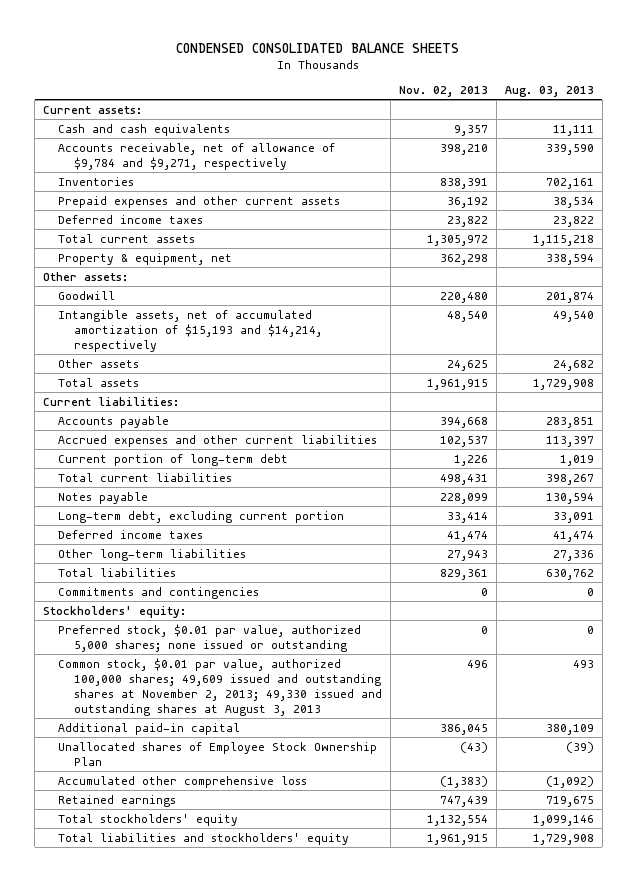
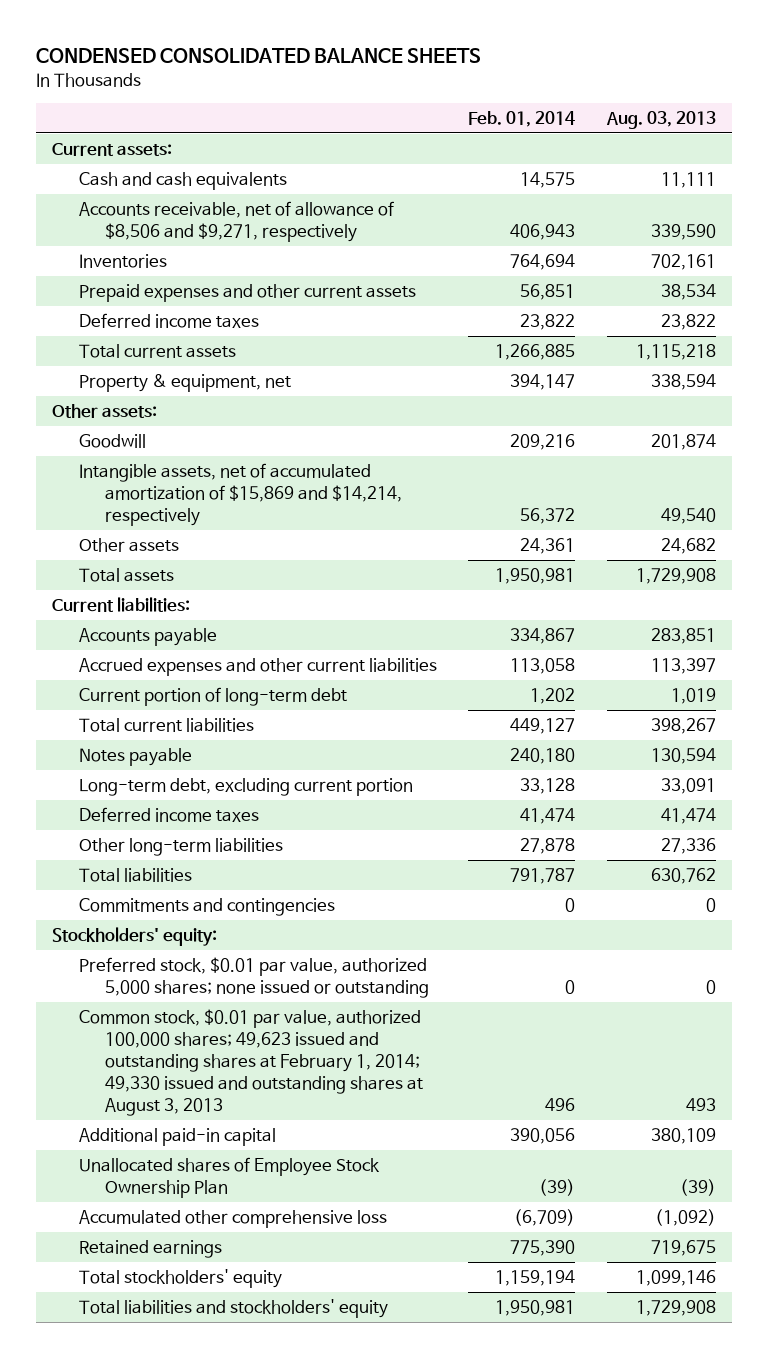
- | Nov. 02, 2013 | Aug. 03, 2013
+ | Feb. 01, 2014 | Aug. 03, 2013
- Accounts receivable, net of allowance of $9,784 and $9,271, respectively | 398,210 | 339,590
+ Accounts receivable, net of allowance of $8,506 and $9,271, respectively | 406,943 | 339,590
- Intangible assets, net of accumulated amortization of $15,193 and $14,214, respectively | 48,540 | 49,540
+ Intangible assets, net of accumulated amortization of $15,869 and $14,214, respectively | 56,372 | 49,540
- Common stock, $0.01 par value, authorized 100,000 shares; 49,609 issued and outstanding shares at November 2, 2013; 49,330 issued and outstanding shares at August 3, 2013 | 496 | 493
+ Common stock, $0.01 par value, authorized 100,000 shares; 49,623 issued and outstanding shares at February 1, 2014; 49,330 issued and outstanding shares at August 3, 2013 | 496 | 493

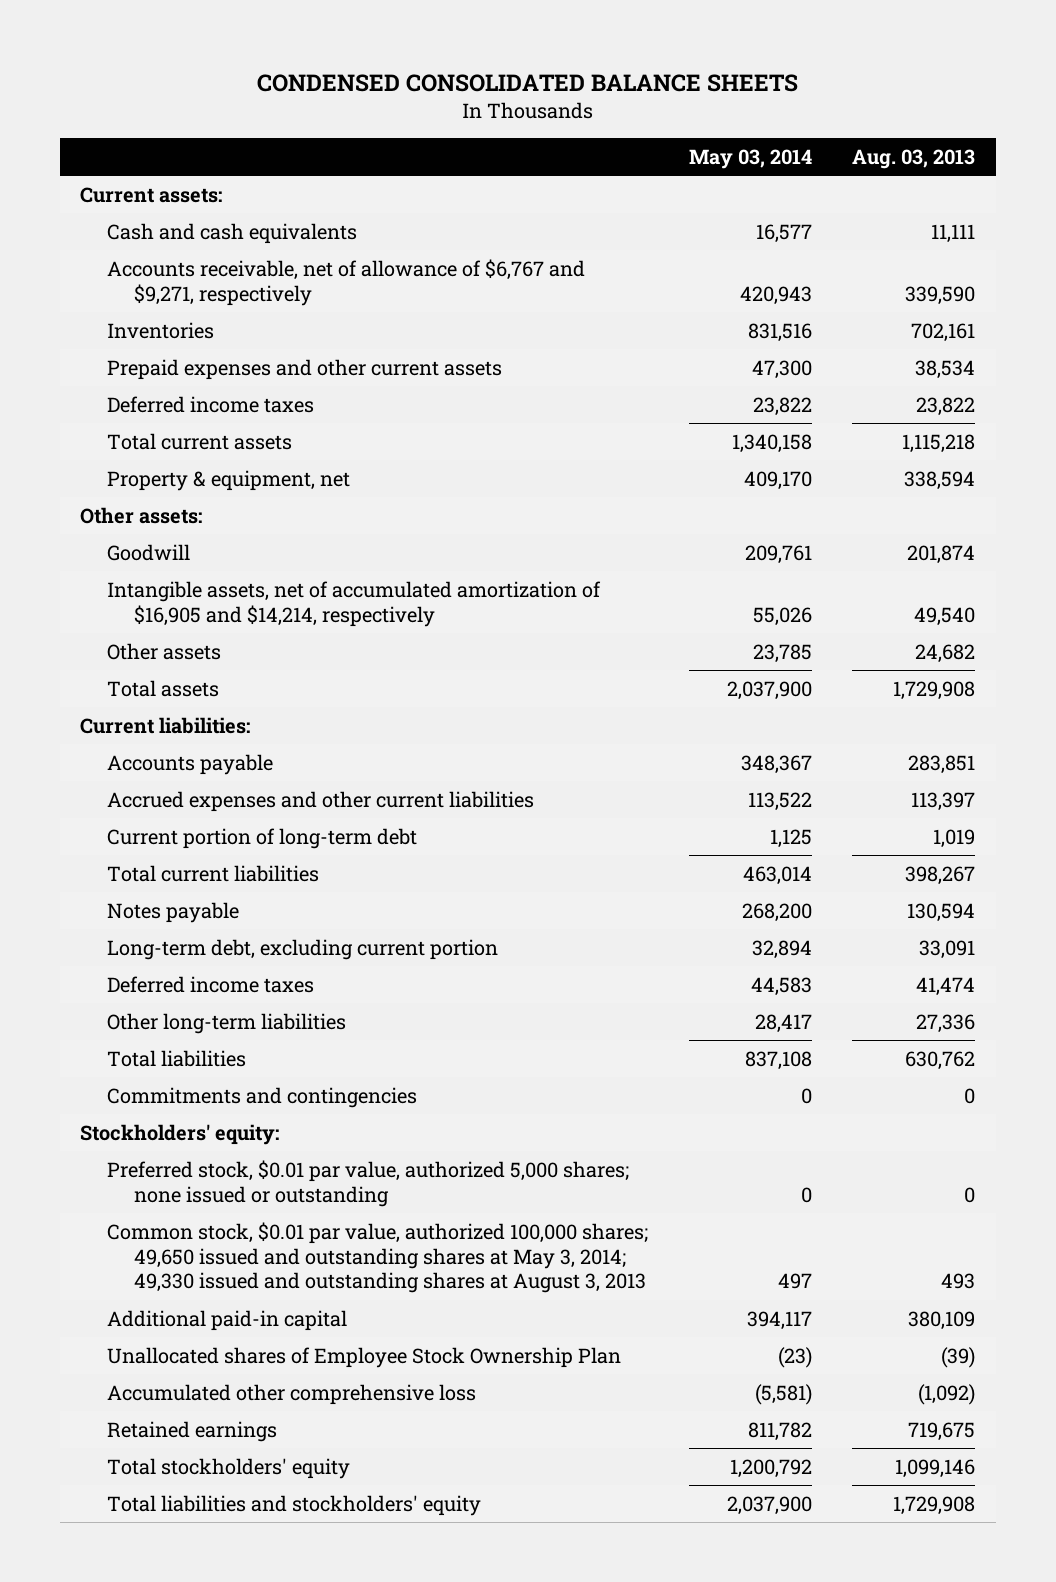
- | Feb. 01, 2014 | Aug. 03, 2013
+ | May 03, 2014 | Aug. 03, 2013
- Accounts receivable, net of allowance of $8,506 and $9,271, respectively | 406,943 | 339,590
+ Accounts receivable, net of allowance of $6,767 and $9,271, respectively | 420,943 | 339,590
- Intangible assets, net of accumulated amortization of $15,869 and $14,214, respectively | 56,372 | 49,540
+ Intangible assets, net of accumulated amortization of $16,905 and $14,214, respectively | 55,026 | 49,540
- Common stock, $0.01 par value, authorized 100,000 shares; 49,623 issued and outstanding shares at February 1, 2014; 49,330 issued and outstanding shares at August 3, 2013 | 496 | 493
+ Common stock, $0.01 par value, authorized 100,000 shares; 49,650 issued and outstanding shares at May 3, 2014; 49,330 issued and outstanding shares at August 3, 2013 | 497 | 493

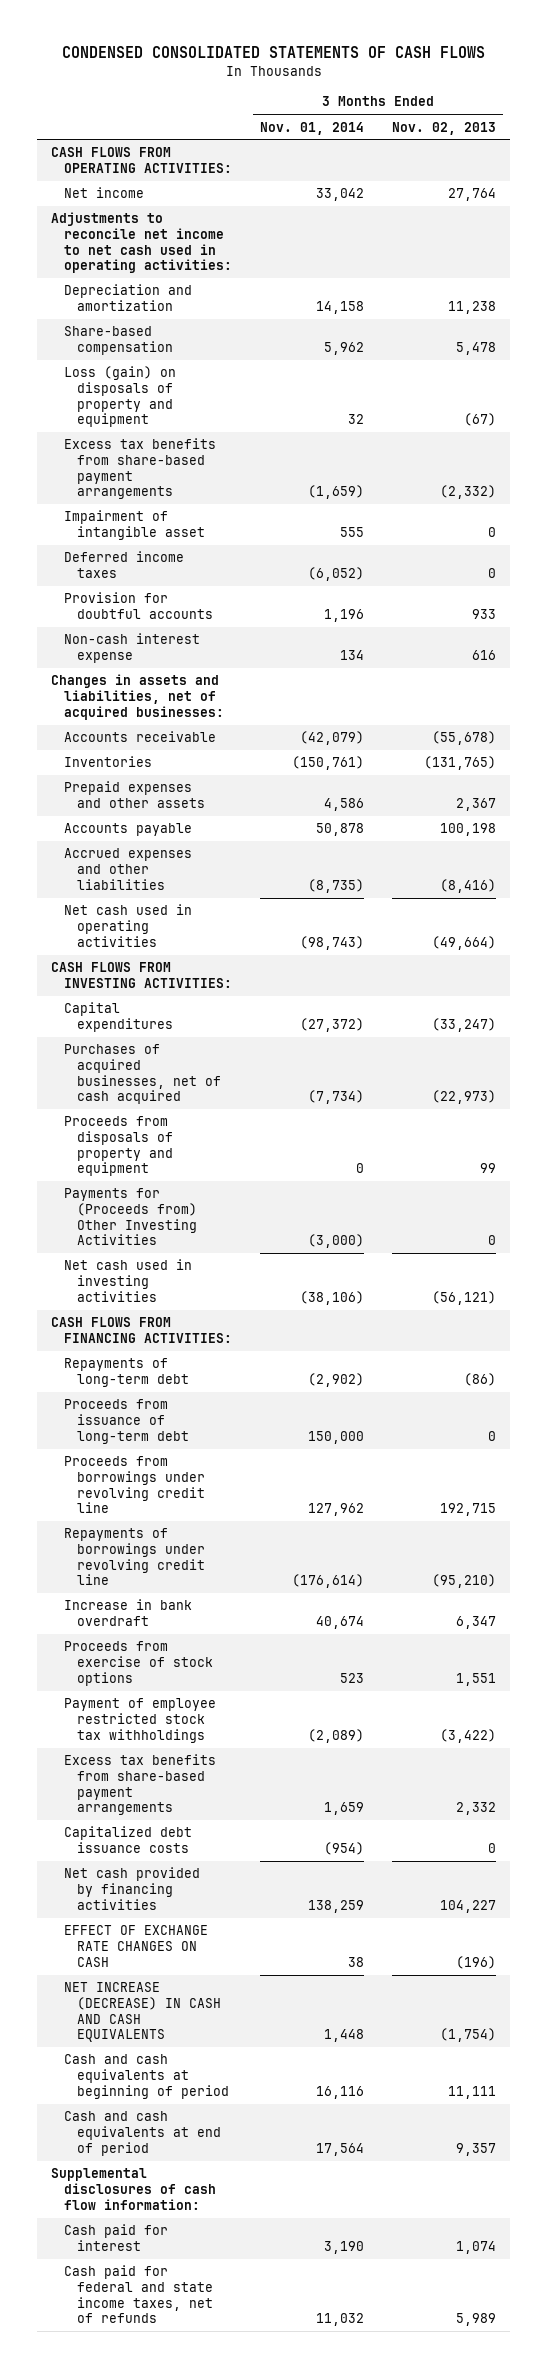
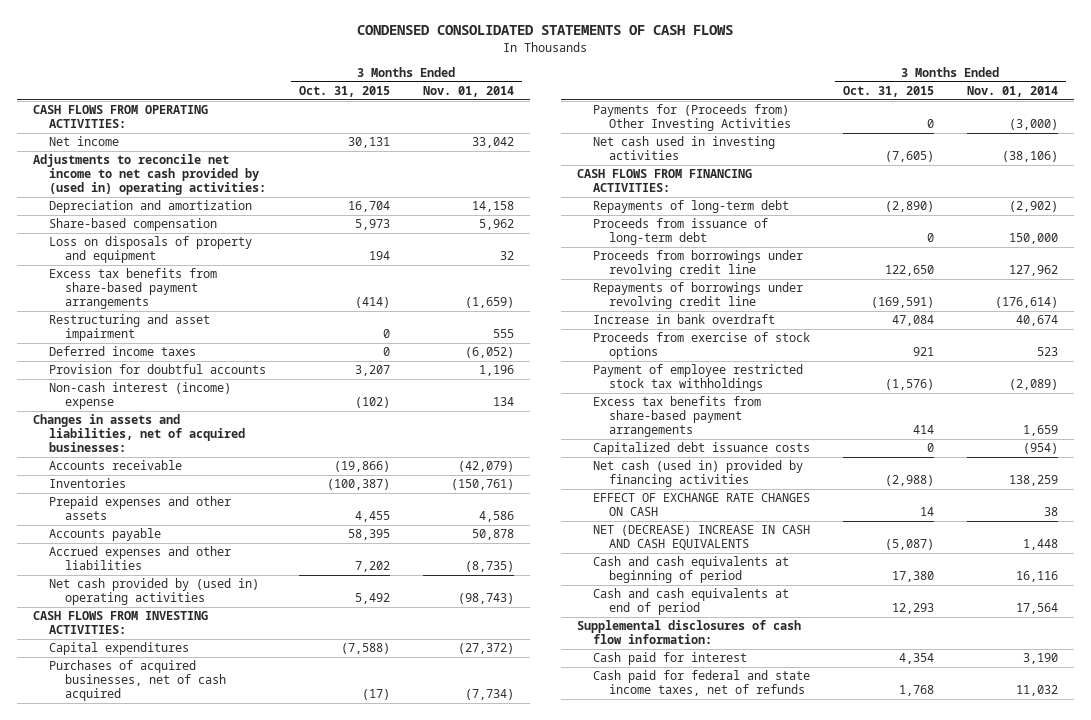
- | 3 Months Ended Nov. 01, 2014 | 3 Months Ended Nov. 02, 2013
+ | 3 Months Ended Oct. 31, 2015 | 3 Months Ended Nov. 01, 2014
- Adjustments to reconcile net income to net cash used in operating activities:
+ Adjustments to reconcile net income to net cash provided by (used in) operating activities:
- Loss (gain) on disposals of property and equipment | 32 | (67)
+ Loss on disposals of property and equipment | 194 | 32
- Impairment of intangible asset | 555 | 0
+ Restructuring and asset impairment | 0 | 555
- Non-cash interest expense | 134 | 616
+ Non-cash interest (income) expense | (102) | 134
- Net cash used in operating activities | (98,743) | (49,664)
+ Net cash provided by (used in) operating activities | 5,492 | (98,743)
- Proceeds from disposals of property and equipment | 0 | 99
- Net cash provided by financing activities | 138,259 | 104,227
+ Net cash (used in) provided by financing activities | (2,988) | 138,259
- NET INCREASE (DECREASE) IN CASH AND CASH EQUIVALENTS | 1,448 | (1,754)
+ NET (DECREASE) INCREASE IN CASH AND CASH EQUIVALENTS | (5,087) | 1,448

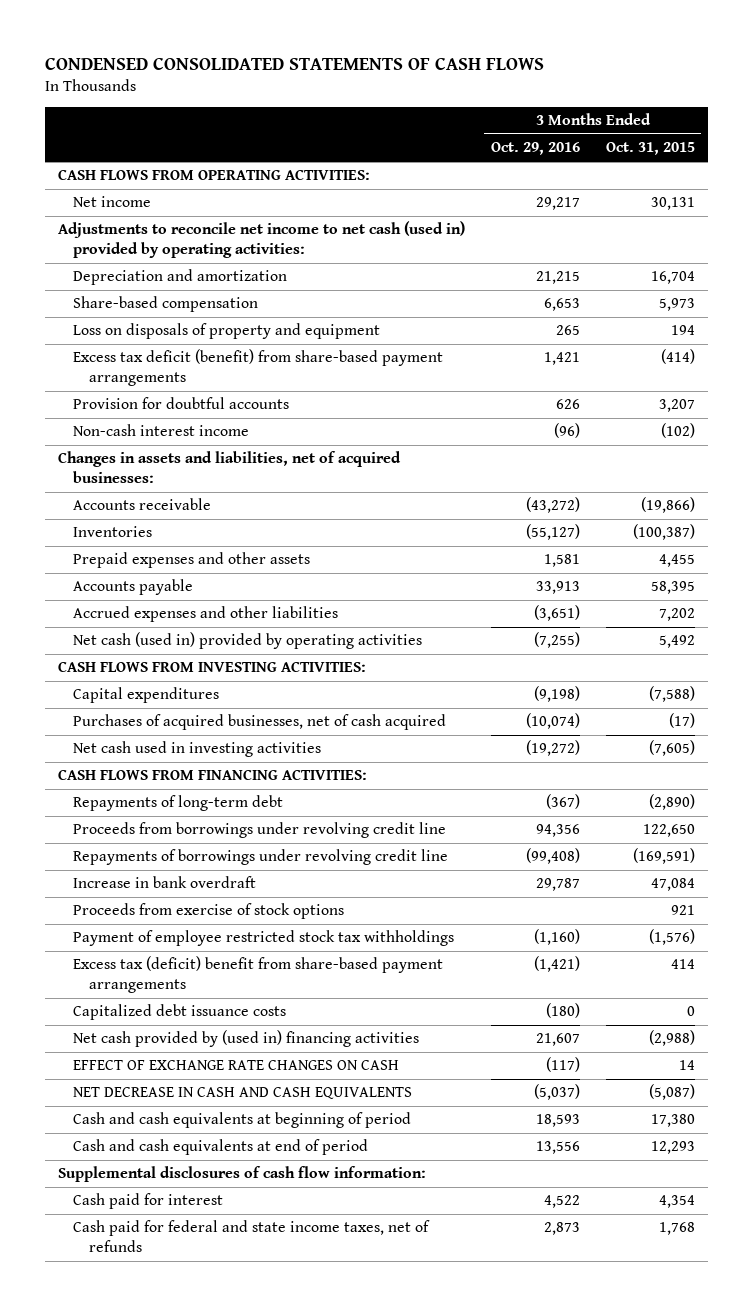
- | 3 Months Ended Oct. 31, 2015 | 3 Months Ended Nov. 01, 2014
+ | 3 Months Ended Oct. 29, 2016 | 3 Months Ended Oct. 31, 2015
- Adjustments to reconcile net income to net cash provided by (used in) operating activities:
+ Adjustments to reconcile net income to net cash (used in) provided by operating activities:
- Excess tax benefits from share-based payment arrangements | (414) | (1,659)
- Restructuring and asset impairment | 0 | 555
- Deferred income taxes | 0 | (6,052)
+ Excess tax deficit (benefit) from share-based payment arrangements | 1,421 | (414)
- Non-cash interest (income) expense | (102) | 134
+ Non-cash interest income | (96) | (102)
- Net cash provided by (used in) operating activities | 5,492 | (98,743)
+ Net cash (used in) provided by operating activities | (7,255) | 5,492
- Payments for (Proceeds from) Other Investing Activities | 0 | (3,000)
- Proceeds from issuance of long-term debt | 0 | 150,000
- Excess tax benefits from share-based payment arrangements | 414 | 1,659
+ Excess tax (deficit) benefit from share-based payment arrangements | (1,421) | 414
- Net cash (used in) provided by financing activities | (2,988) | 138,259
+ Net cash provided by (used in) financing activities | 21,607 | (2,988)
- NET (DECREASE) INCREASE IN CASH AND CASH EQUIVALENTS | (5,087) | 1,448
+ NET DECREASE IN CASH AND CASH EQUIVALENTS | (5,037) | (5,087)

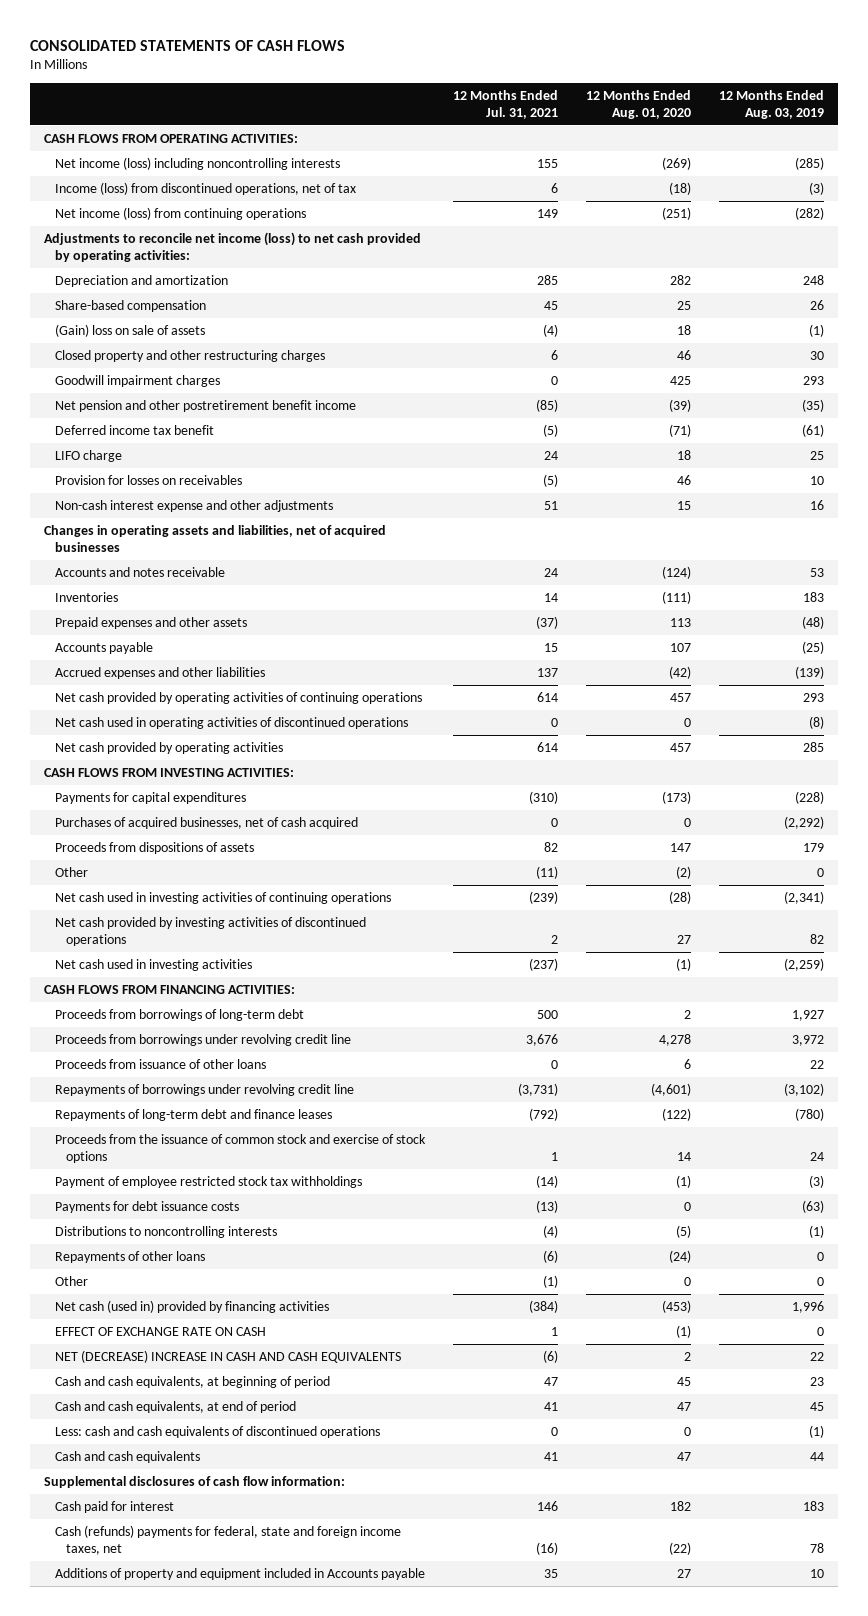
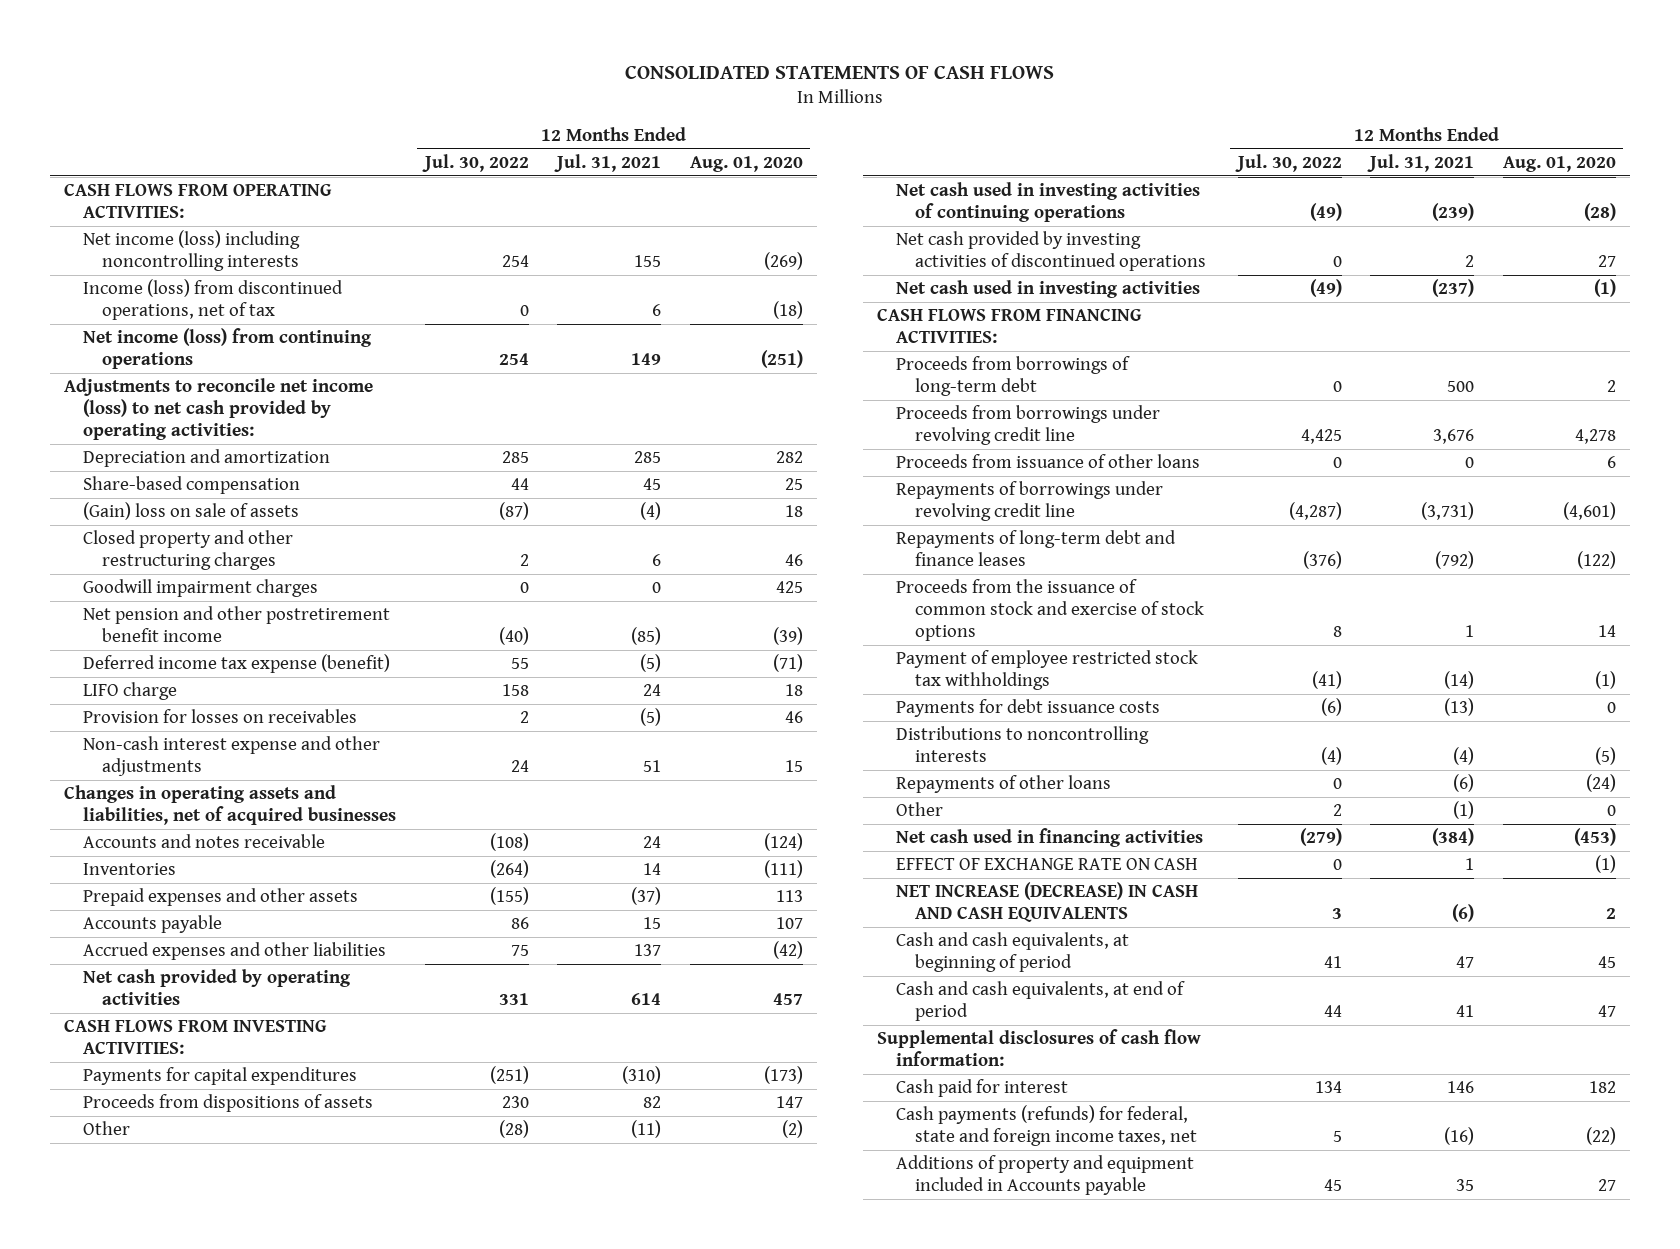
- | 12 Months Ended Jul. 31, 2021 | 12 Months Ended Aug. 01, 2020 | 12 Months Ended Aug. 03, 2019
+ | 12 Months Ended Jul. 30, 2022 | 12 Months Ended Jul. 31, 2021 | 12 Months Ended Aug. 01, 2020
- Deferred income tax benefit | (5) | (71) | (61)
+ Deferred income tax expense (benefit) | 55 | (5) | (71)
- Net cash provided by operating activities of continuing operations | 614 | 457 | 293
- Net cash used in operating activities of discontinued operations | 0 | 0 | (8)
- Purchases of acquired businesses, net of cash acquired | 0 | 0 | (2,292)
- Net cash (used in) provided by financing activities | (384) | (453) | 1,996
+ Net cash used in financing activities | (279) | (384) | (453)
- NET (DECREASE) INCREASE IN CASH AND CASH EQUIVALENTS | (6) | 2 | 22
+ NET INCREASE (DECREASE) IN CASH AND CASH EQUIVALENTS | 3 | (6) | 2
- Less: cash and cash equivalents of discontinued operations | 0 | 0 | (1)
- Cash and cash equivalents | 41 | 47 | 44
- Cash (refunds) payments for federal, state and foreign income taxes, net | (16) | (22) | 78
+ Cash payments (refunds) for federal, state and foreign income taxes, net | 5 | (16) | (22)

